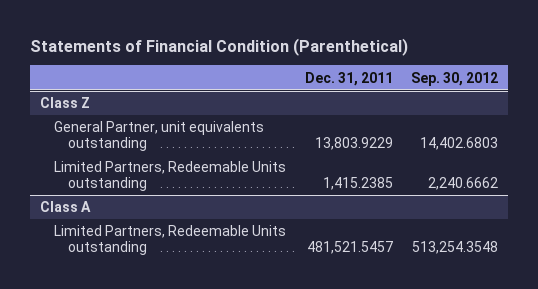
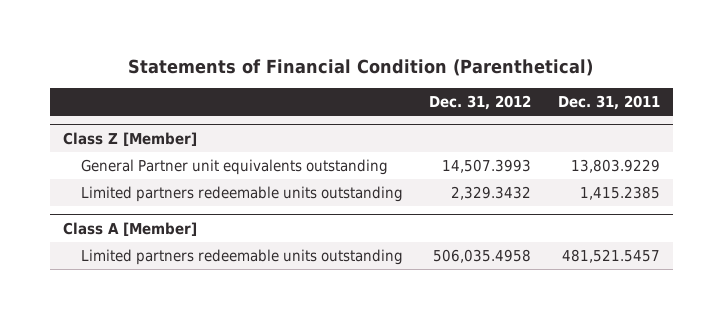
- | Dec. 31, 2011 | Sep. 30, 2012
+ | Dec. 31, 2012 | Dec. 31, 2011
- Class Z
- General Partner, unit equivalents outstanding | 13,803.9229 | 14,402.6803
- Limited Partners, Redeemable Units outstanding | 1,415.2385 | 2,240.6662
- Class A
- Limited Partners, Redeemable Units outstanding | 481,521.5457 | 513,254.3548
+ Class Z [Member]
+ General Partner unit equivalents outstanding | 14,507.3993 | 13,803.9229
+ Limited partners redeemable units outstanding | 2,329.3432 | 1,415.2385
+ Class A [Member]
+ Limited partners redeemable units outstanding | 506,035.4958 | 481,521.5457

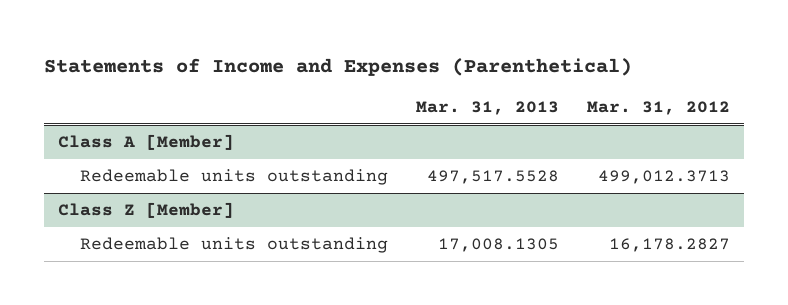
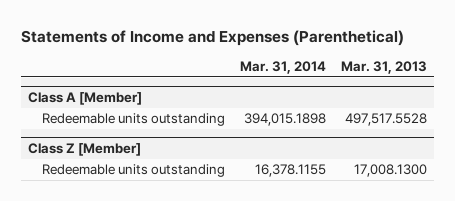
- | Mar. 31, 2013 | Mar. 31, 2012
+ | Mar. 31, 2014 | Mar. 31, 2013
@ Class Z [Member]
- Redeemable units outstanding | 17,008.1305 | 16,178.2827
+ Redeemable units outstanding | 16,378.1155 | 17,008.1300

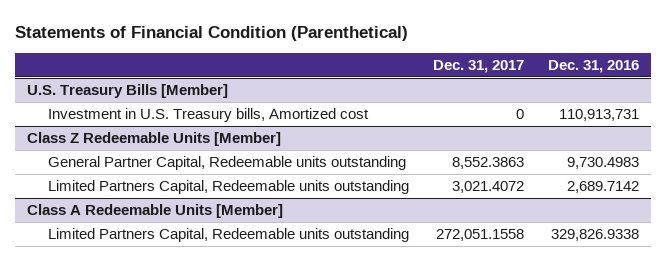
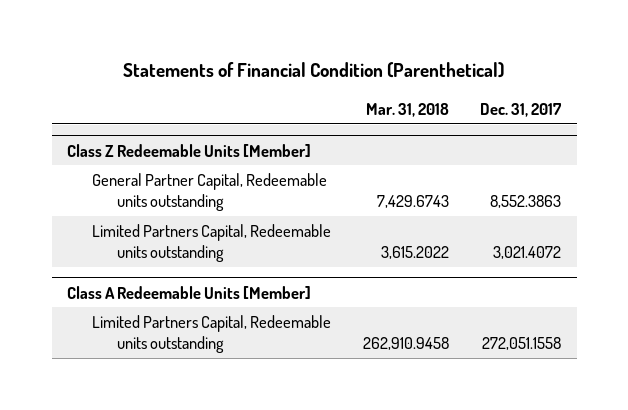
- | Dec. 31, 2017 | Dec. 31, 2016
+ | Mar. 31, 2018 | Dec. 31, 2017
- U.S. Treasury Bills [Member]
- Investment in U.S. Treasury bills, Amortized cost | 0 | 110,913,731

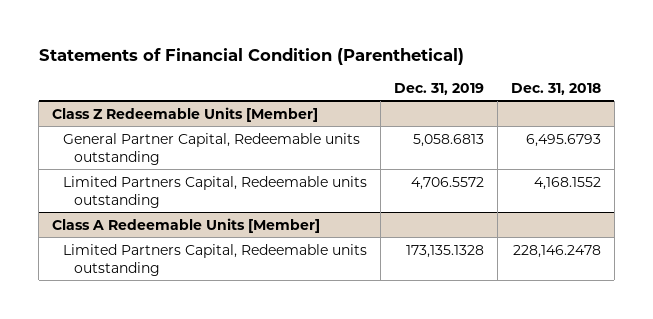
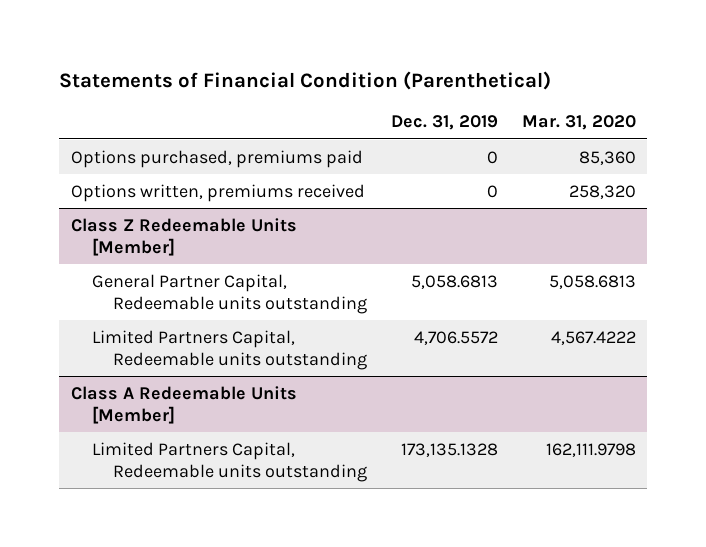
- | Dec. 31, 2019 | Dec. 31, 2018
+ | Dec. 31, 2019 | Mar. 31, 2020
+ Options purchased, premiums paid | 0 | 85,360
+ Options written, premiums received | 0 | 258,320

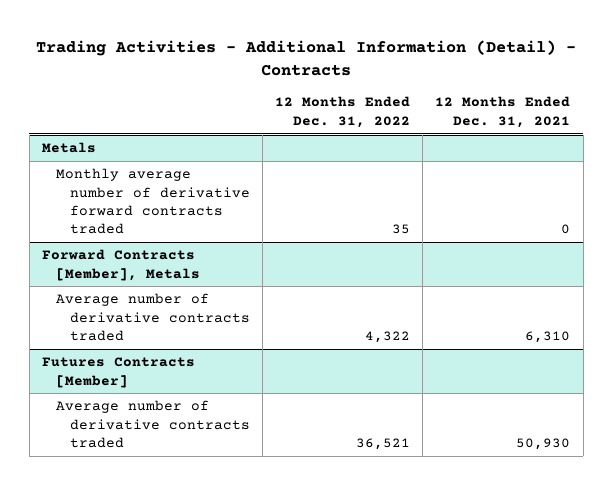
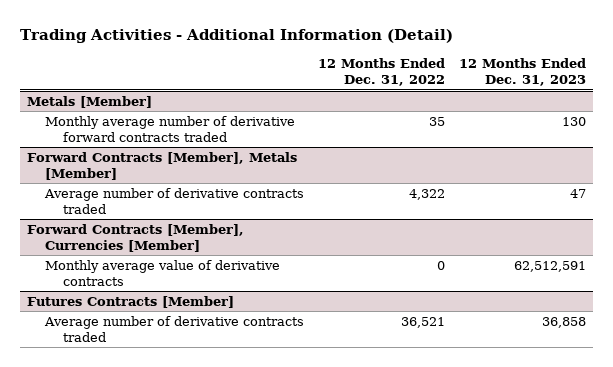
- Trading Activities - Additional Information (Detail) - Contracts
+ Trading Activities - Additional Information (Detail)
- | 12 Months Ended Dec. 31, 2022 | 12 Months Ended Dec. 31, 2021
+ | 12 Months Ended Dec. 31, 2022 | 12 Months Ended Dec. 31, 2023
- Metals
+ Metals [Member]
- Forward Contracts [Member], Metals
+ Forward Contracts [Member], Metals [Member]
+ Forward Contracts [Member], Currencies [Member]
+ Monthly average value of derivative contracts | 0 | 62,512,591

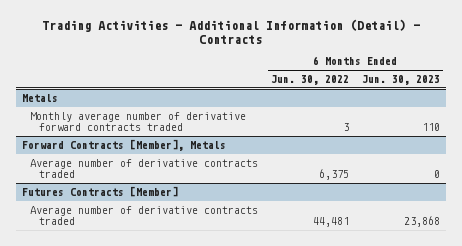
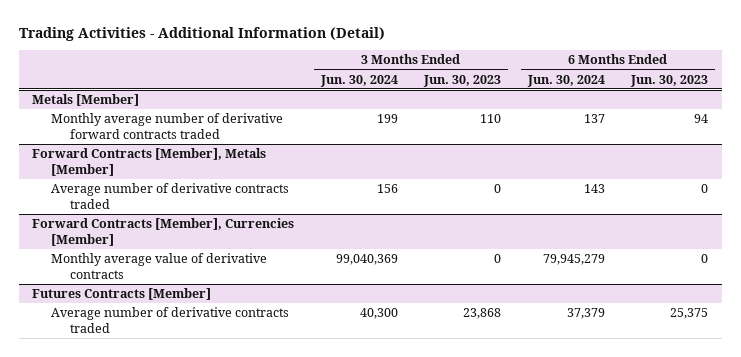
- Trading Activities - Additional Information (Detail) - Contracts
+ Trading Activities - Additional Information (Detail)
- | 6 Months Ended Jun. 30, 2022 | 6 Months Ended Jun. 30, 2023
+ | 3 Months Ended Jun. 30, 2024 | 3 Months Ended Jun. 30, 2023 | 6 Months Ended Jun. 30, 2024 | 6 Months Ended Jun. 30, 2023
- Metals
- Monthly average number of derivative forward contracts traded | 3 | 110
- Forward Contracts [Member], Metals
+ Metals [Member]
+ Monthly average number of derivative forward contracts traded | 199 | 110 | 137 | 94
+ Forward Contracts [Member], Metals [Member]
+ Forward Contracts [Member], Currencies [Member]
+ Monthly average value of derivative contracts | 99,040,369 | 0 | 79,945,279 | 0
@ Futures Contracts [Member]
- Average number of derivative contracts traded | 44,481 | 23,868
+ Average number of derivative contracts traded | 40,300 | 23,868 | 37,379 | 25,375

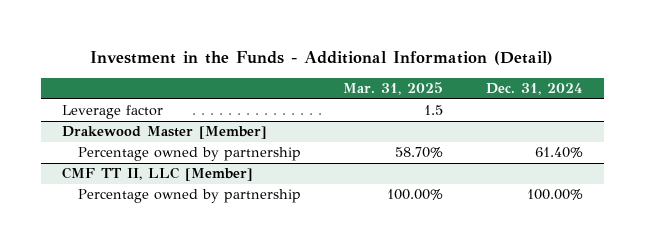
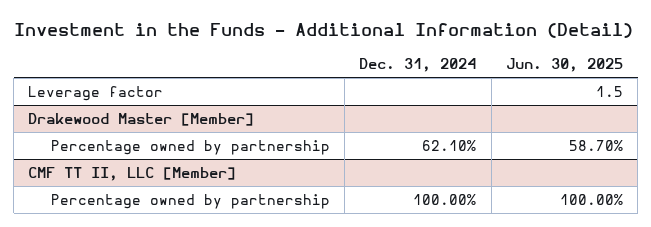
- | Mar. 31, 2025 | Dec. 31, 2024
+ | Dec. 31, 2024 | Jun. 30, 2025
@ Drakewood Master [Member]
- Percentage owned by partnership | 58.70% | 61.40%
+ Percentage owned by partnership | 62.10% | 58.70%

